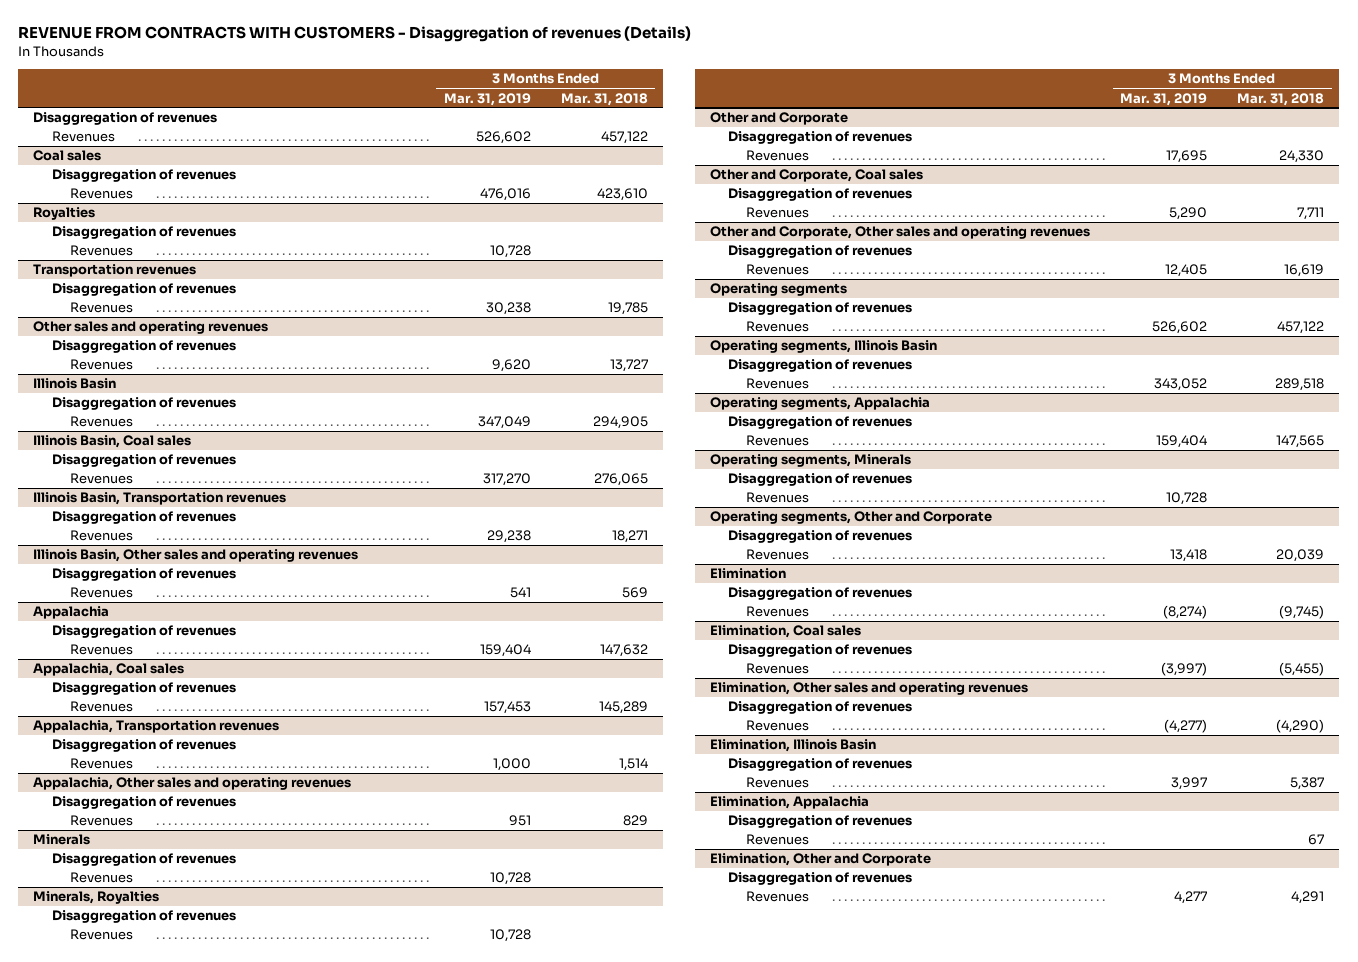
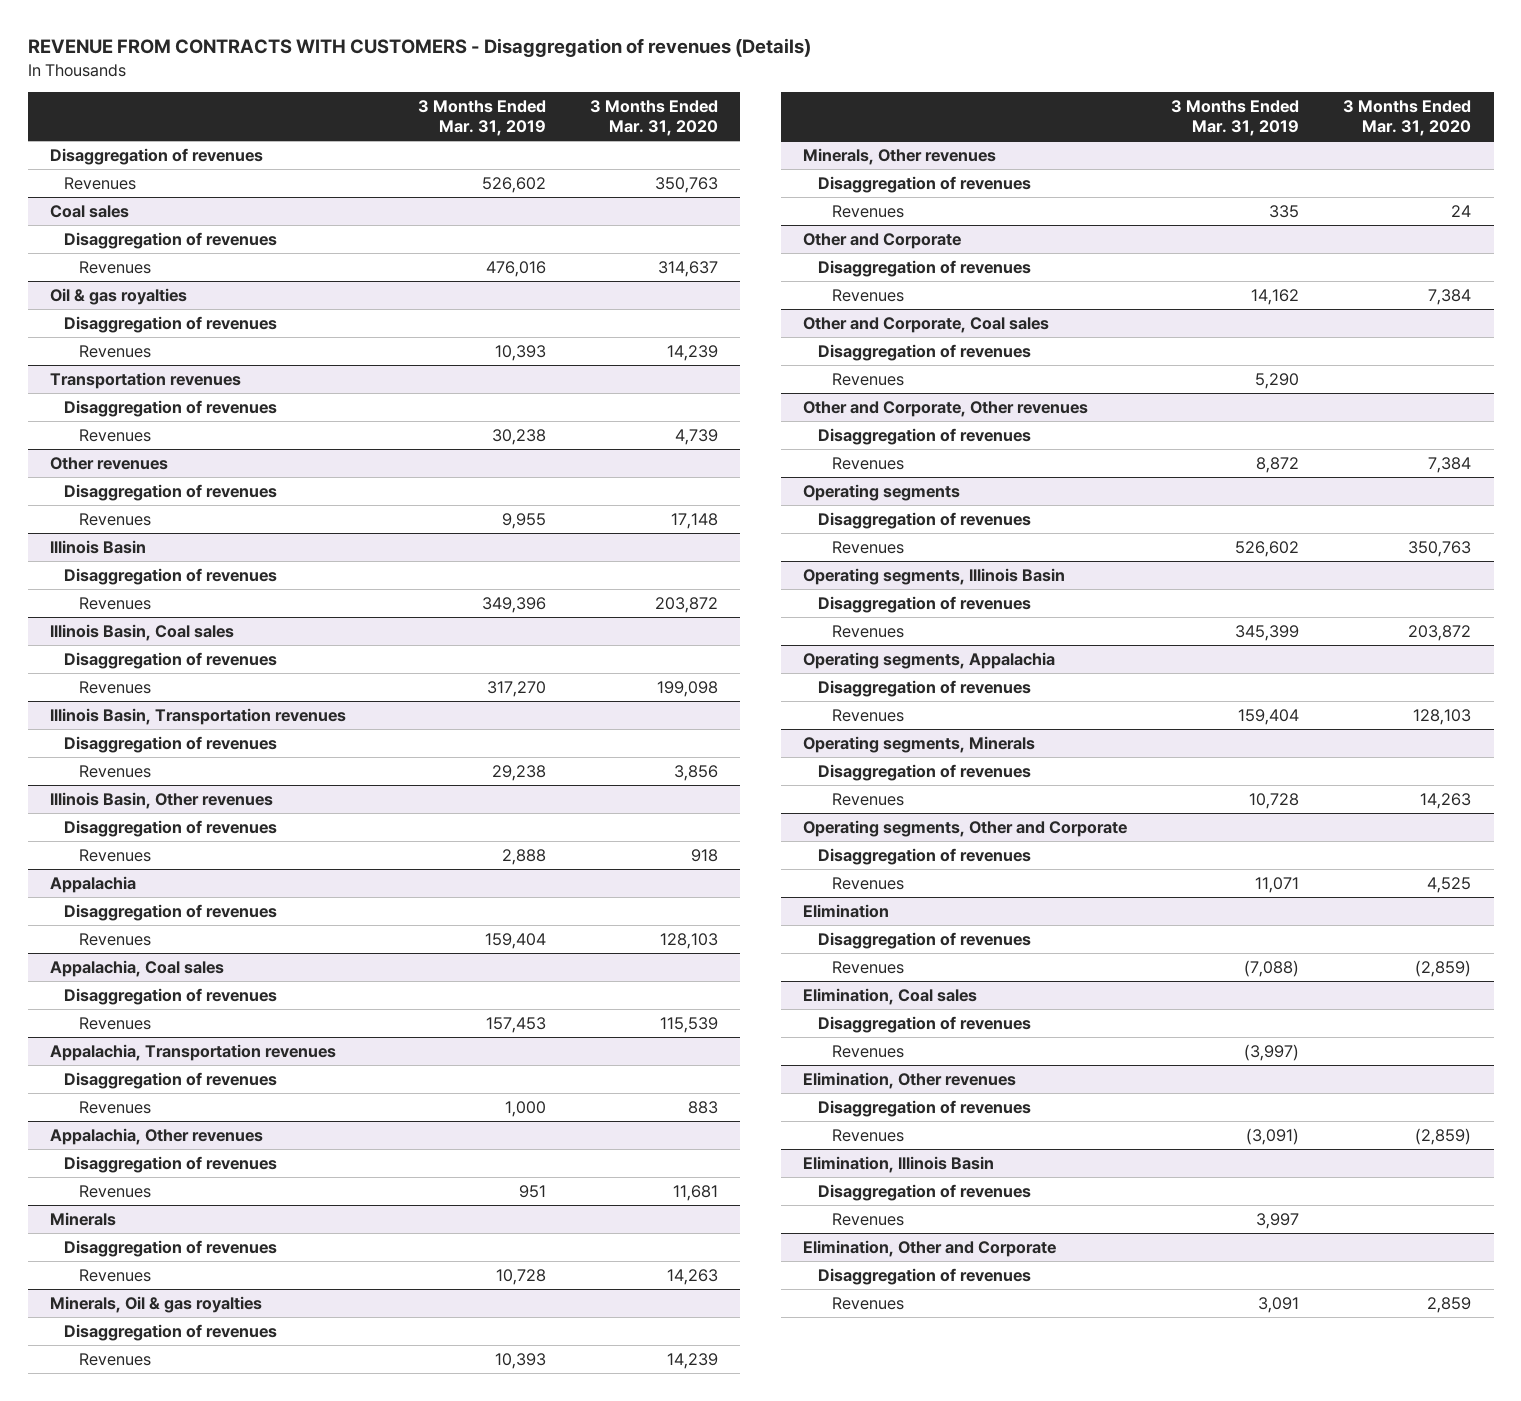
- | 3 Months Ended Mar. 31, 2019 | 3 Months Ended Mar. 31, 2018
+ | 3 Months Ended Mar. 31, 2019 | 3 Months Ended Mar. 31, 2020
- Royalties
+ Oil & gas royalties
- Revenues | 10,728 |
+ Revenues | 10,393 | 14,239
- Other sales and operating revenues
+ Other revenues
- Revenues | 9,620 | 13,727
+ Revenues | 9,955 | 17,148
@ Illinois Basin
- Revenues | 347,049 | 294,905
+ Revenues | 349,396 | 203,872
- Illinois Basin, Other sales and operating revenues
+ Illinois Basin, Other revenues
- Revenues | 541 | 569
+ Revenues | 2,888 | 918
- Appalachia, Other sales and operating revenues
+ Appalachia, Other revenues
- Minerals, Royalties
+ Minerals, Oil & gas royalties
- Revenues | 10,728 |
+ Revenues | 10,393 | 14,239
+ Minerals, Other revenues
+ Disaggregation of revenues
+ Revenues | 335 | 24
@ Other and Corporate
- Revenues | 17,695 | 24,330
+ Revenues | 14,162 | 7,384
- Other and Corporate, Other sales and operating revenues
+ Other and Corporate, Other revenues
- Revenues | 12,405 | 16,619
+ Revenues | 8,872 | 7,384
@ Operating segments, Illinois Basin
- Revenues | 343,052 | 289,518
+ Revenues | 345,399 | 203,872
@ Operating segments, Other and Corporate
- Revenues | 13,418 | 20,039
+ Revenues | 11,071 | 4,525
@ Elimination
- Revenues | (8,274) | (9,745)
+ Revenues | (7,088) | (2,859)
- Elimination, Other sales and operating revenues
+ Elimination, Other revenues
- Revenues | (4,277) | (4,290)
+ Revenues | (3,091) | (2,859)
- Elimination, Appalachia
- Disaggregation of revenues
- Revenues | | 67
@ Elimination, Other and Corporate
- Revenues | 4,277 | 4,291
+ Revenues | 3,091 | 2,859

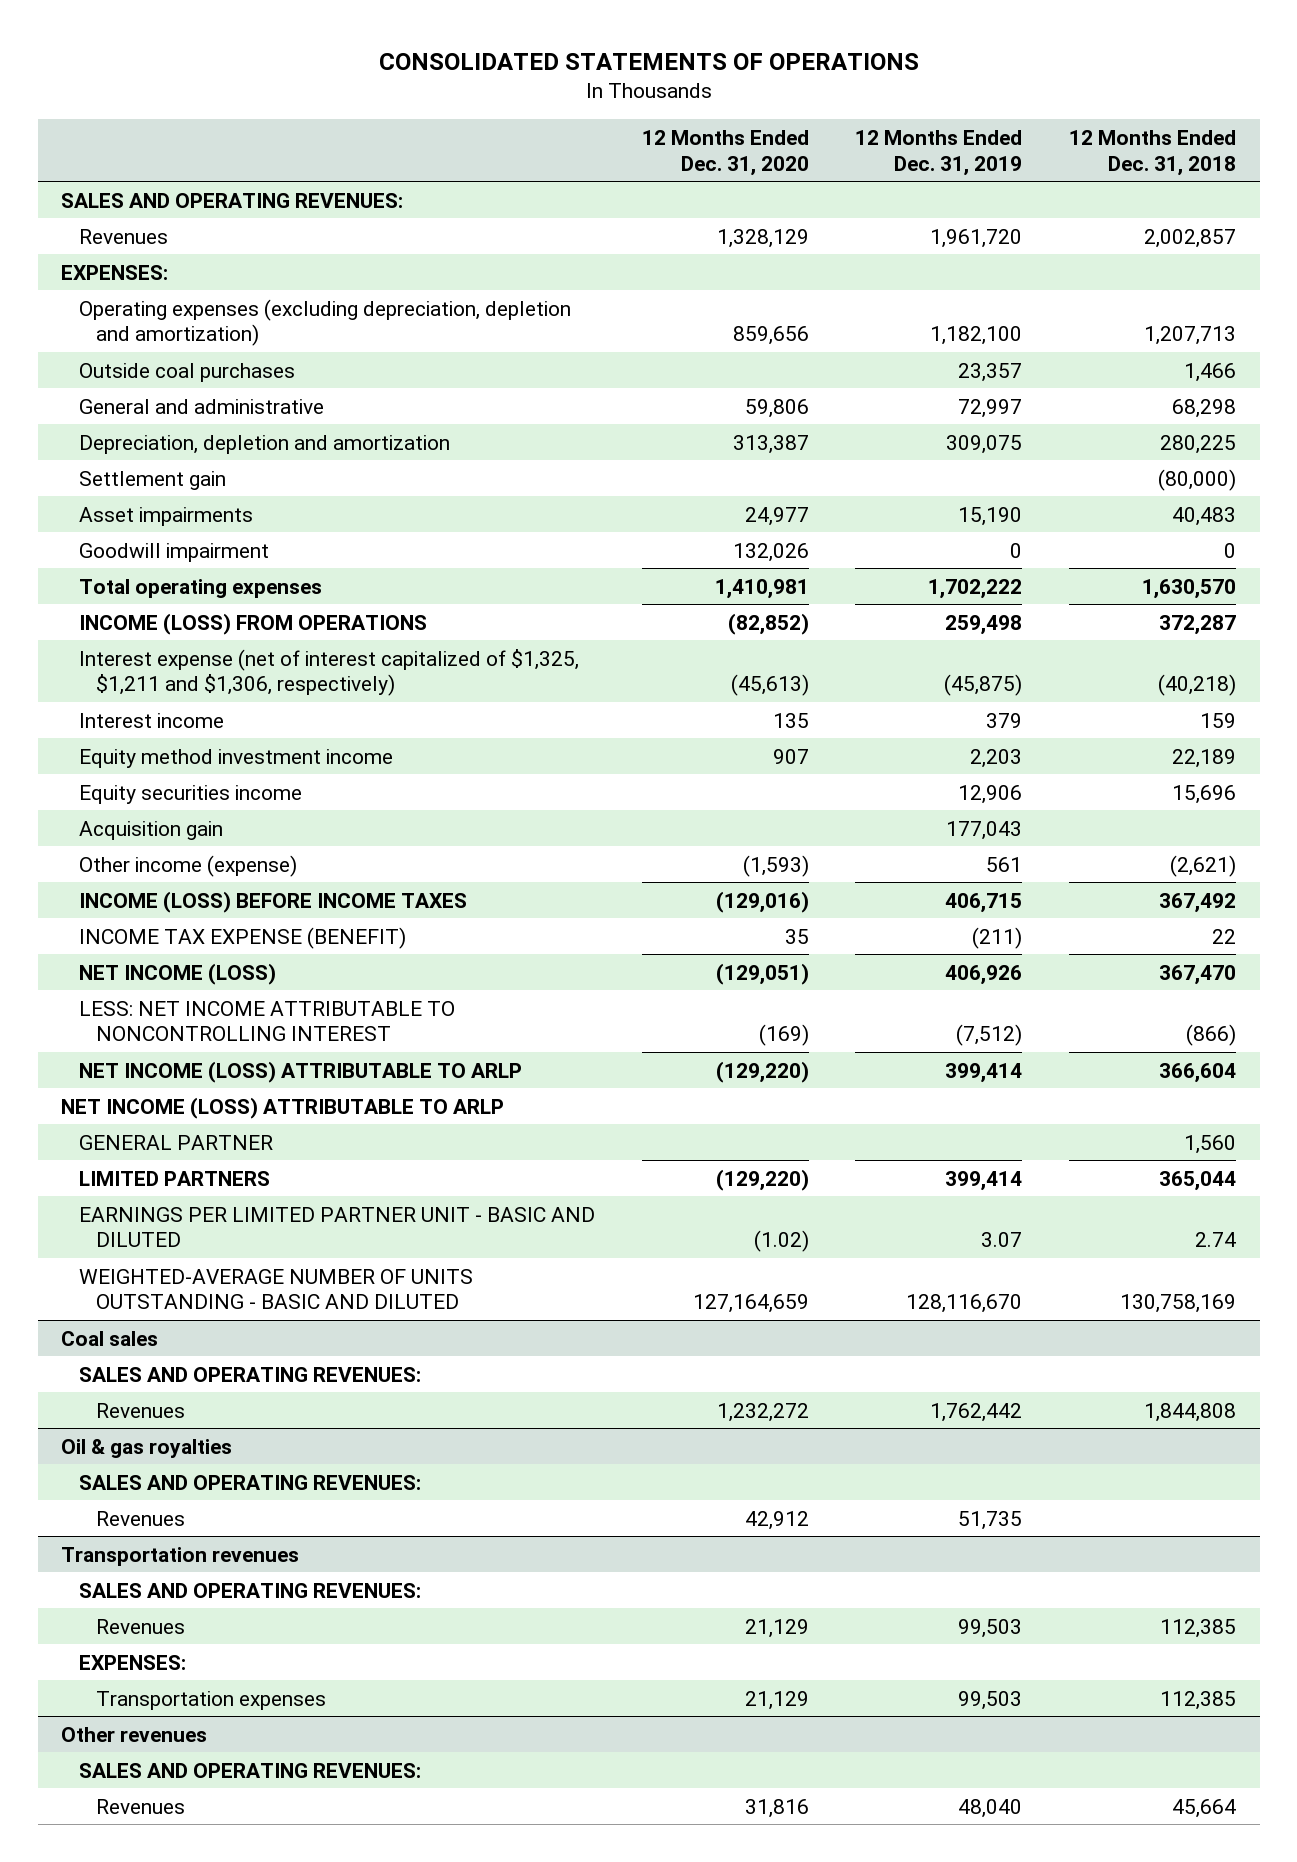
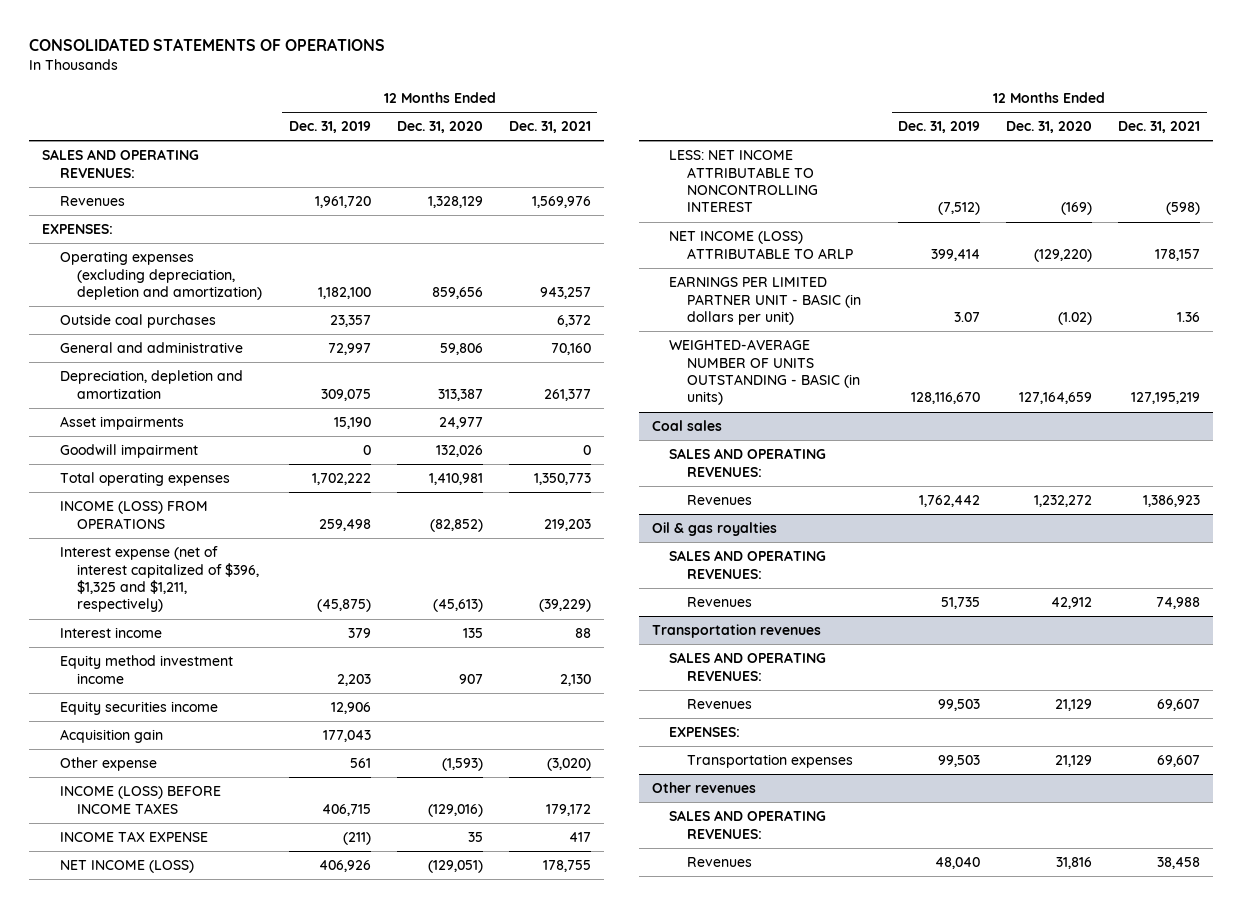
- | 12 Months Ended Dec. 31, 2020 | 12 Months Ended Dec. 31, 2019 | 12 Months Ended Dec. 31, 2018
+ | 12 Months Ended Dec. 31, 2019 | 12 Months Ended Dec. 31, 2020 | 12 Months Ended Dec. 31, 2021
- Settlement gain | | | (80,000)
- Interest expense (net of interest capitalized of $1,325, $1,211 and $1,306, respectively) | (45,613) | (45,875) | (40,218)
+ Interest expense (net of interest capitalized of $396, $1,325 and $1,211, respectively) | (45,875) | (45,613) | (39,229)
- Other income (expense) | (1,593) | 561 | (2,621)
+ Other expense | 561 | (1,593) | (3,020)
- INCOME TAX EXPENSE (BENEFIT) | 35 | (211) | 22
+ INCOME TAX EXPENSE | (211) | 35 | 417
- NET INCOME (LOSS) ATTRIBUTABLE TO ARLP
- GENERAL PARTNER | | | 1,560
- LIMITED PARTNERS | (129,220) | 399,414 | 365,044
- EARNINGS PER LIMITED PARTNER UNIT - BASIC AND DILUTED | (1.02) | 3.07 | 2.74
- WEIGHTED-AVERAGE NUMBER OF UNITS OUTSTANDING - BASIC AND DILUTED | 127,164,659 | 128,116,670 | 130,758,169
+ EARNINGS PER LIMITED PARTNER UNIT - BASIC (in dollars per unit) | 3.07 | (1.02) | 1.36
+ WEIGHTED-AVERAGE NUMBER OF UNITS OUTSTANDING - BASIC (in units) | 128,116,670 | 127,164,659 | 127,195,219

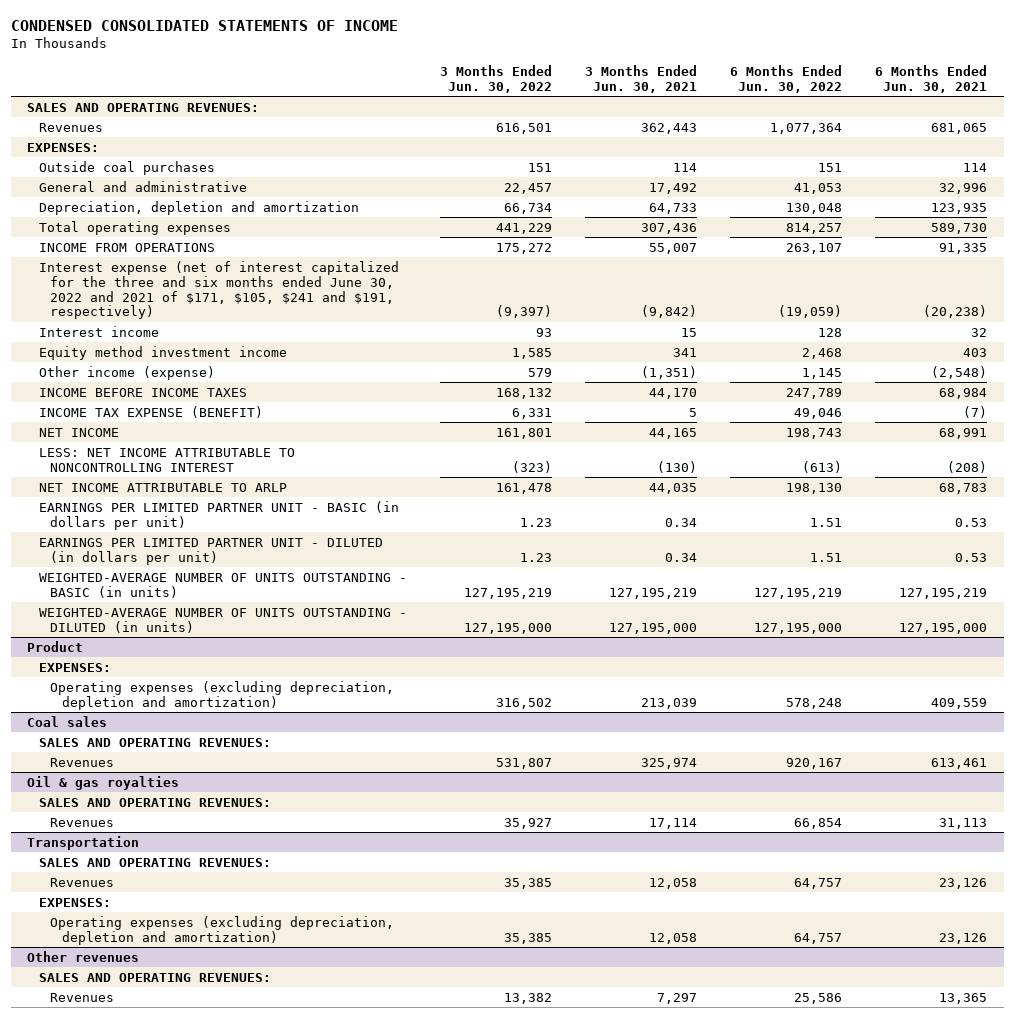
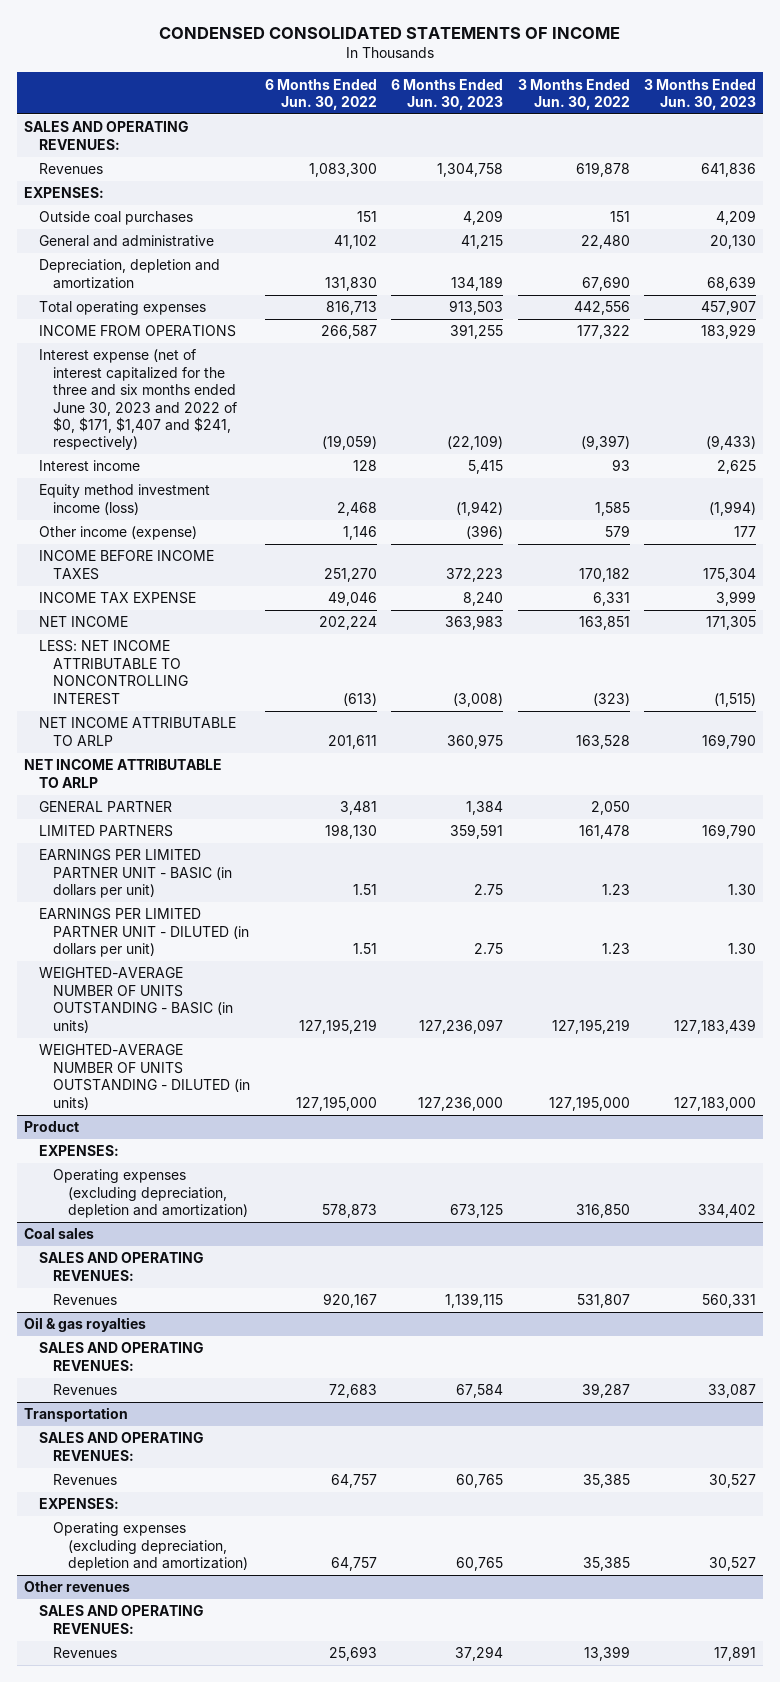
- | 3 Months Ended Jun. 30, 2022 | 3 Months Ended Jun. 30, 2021 | 6 Months Ended Jun. 30, 2022 | 6 Months Ended Jun. 30, 2021
+ | 6 Months Ended Jun. 30, 2022 | 6 Months Ended Jun. 30, 2023 | 3 Months Ended Jun. 30, 2022 | 3 Months Ended Jun. 30, 2023
- Revenues | 616,501 | 362,443 | 1,077,364 | 681,065
+ Revenues | 1,083,300 | 1,304,758 | 619,878 | 641,836
- General and administrative | 22,457 | 17,492 | 41,053 | 32,996
- Depreciation, depletion and amortization | 66,734 | 64,733 | 130,048 | 123,935
- Total operating expenses | 441,229 | 307,436 | 814,257 | 589,730
- INCOME FROM OPERATIONS | 175,272 | 55,007 | 263,107 | 91,335
- Interest expense (net of interest capitalized for the three and six months ended June 30, 2022 and 2021 of $171, $105, $241 and $191, respectively) | (9,397) | (9,842) | (19,059) | (20,238)
+ General and administrative | 41,102 | 41,215 | 22,480 | 20,130
+ Depreciation, depletion and amortization | 131,830 | 134,189 | 67,690 | 68,639
+ Total operating expenses | 816,713 | 913,503 | 442,556 | 457,907
+ INCOME FROM OPERATIONS | 266,587 | 391,255 | 177,322 | 183,929
+ Interest expense (net of interest capitalized for the three and six months ended June 30, 2023 and 2022 of $0, $171, $1,407 and $241, respectively) | (19,059) | (22,109) | (9,397) | (9,433)
- Equity method investment income | 1,585 | 341 | 2,468 | 403
- Other income (expense) | 579 | (1,351) | 1,145 | (2,548)
- INCOME BEFORE INCOME TAXES | 168,132 | 44,170 | 247,789 | 68,984
- INCOME TAX EXPENSE (BENEFIT) | 6,331 | 5 | 49,046 | (7)
- NET INCOME | 161,801 | 44,165 | 198,743 | 68,991
+ Equity method investment income (loss) | 2,468 | (1,942) | 1,585 | (1,994)
+ Other income (expense) | 1,146 | (396) | 579 | 177
+ INCOME BEFORE INCOME TAXES | 251,270 | 372,223 | 170,182 | 175,304
+ INCOME TAX EXPENSE | 49,046 | 8,240 | 6,331 | 3,999
+ NET INCOME | 202,224 | 363,983 | 163,851 | 171,305
- NET INCOME ATTRIBUTABLE TO ARLP | 161,478 | 44,035 | 198,130 | 68,783
+ NET INCOME ATTRIBUTABLE TO ARLP | 201,611 | 360,975 | 163,528 | 169,790
+ NET INCOME ATTRIBUTABLE TO ARLP
+ GENERAL PARTNER | 3,481 | 1,384 | 2,050 |
+ LIMITED PARTNERS | 198,130 | 359,591 | 161,478 | 169,790
@ Product
- Operating expenses (excluding depreciation, depletion and amortization) | 316,502 | 213,039 | 578,248 | 409,559
+ Operating expenses (excluding depreciation, depletion and amortization) | 578,873 | 673,125 | 316,850 | 334,402
@ Oil & gas royalties
- Revenues | 35,927 | 17,114 | 66,854 | 31,113
+ Revenues | 72,683 | 67,584 | 39,287 | 33,087
@ Other revenues
- Revenues | 13,382 | 7,297 | 25,586 | 13,365
+ Revenues | 25,693 | 37,294 | 13,399 | 17,891

